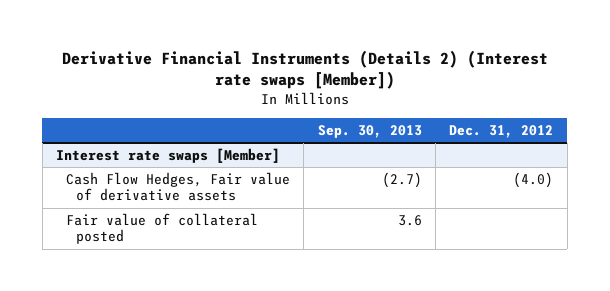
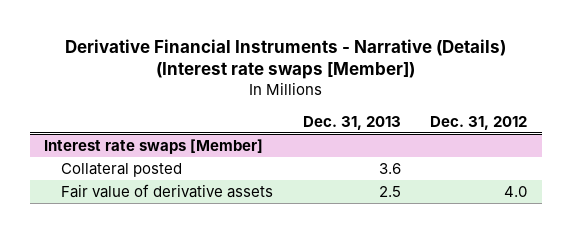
- Derivative Financial Instruments (Details 2) (Interest rate swaps [Member])
+ Derivative Financial Instruments - Narrative (Details) (Interest rate swaps [Member])
- | Sep. 30, 2013 | Dec. 31, 2012
+ | Dec. 31, 2013 | Dec. 31, 2012
@ Interest rate swaps [Member]
- Cash Flow Hedges, Fair value of derivative assets | (2.7) | (4.0)
- Fair value of collateral posted | 3.6 |
+ Collateral posted | 3.6 |
+ Fair value of derivative assets | 2.5 | 4.0

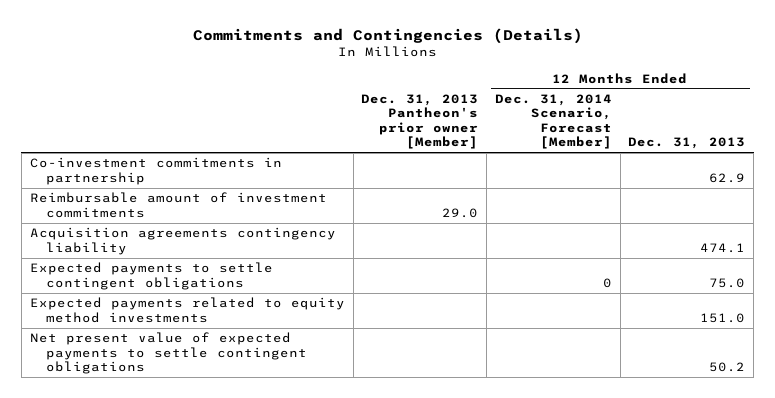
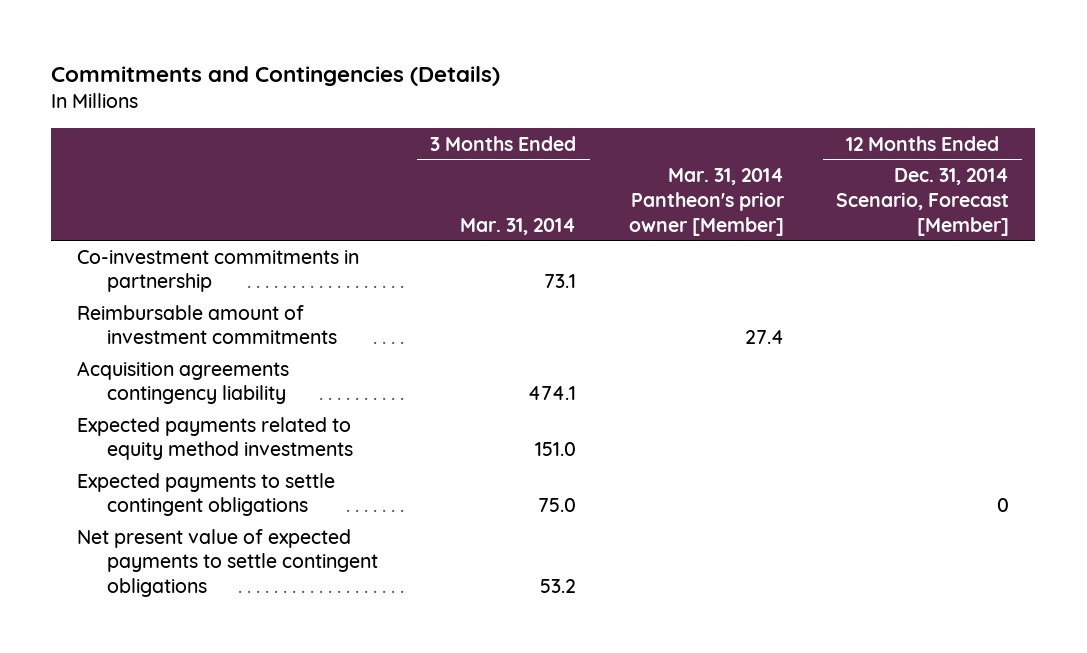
- | Dec. 31, 2013 Pantheon's prior owner [Member] | 12 Months Ended Dec. 31, 2014 Scenario, Forecast [Member] | 12 Months Ended Dec. 31, 2013
+ | 3 Months Ended Mar. 31, 2014 | Mar. 31, 2014 Pantheon's prior owner [Member] | 12 Months Ended Dec. 31, 2014 Scenario, Forecast [Member]
moved down: Expected payments to settle contingent obligations | 75.0 | | 0

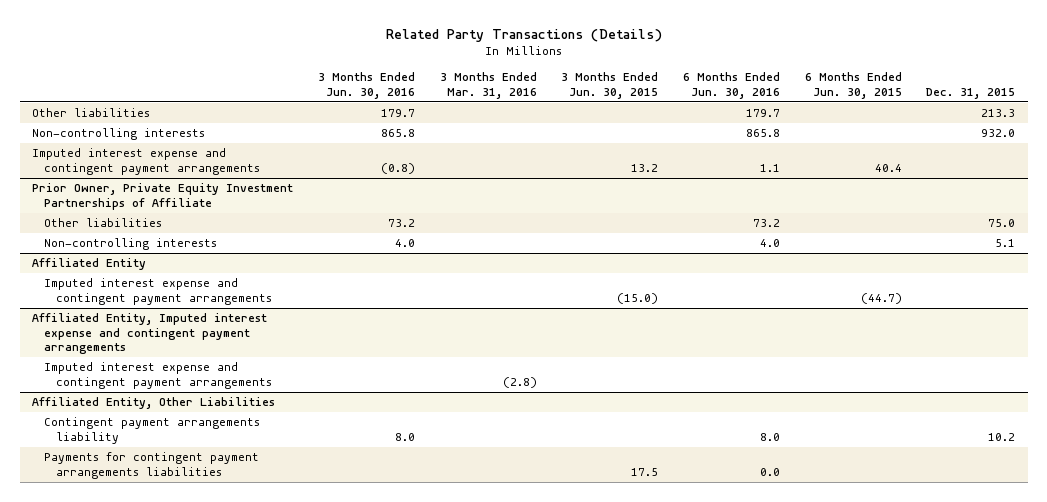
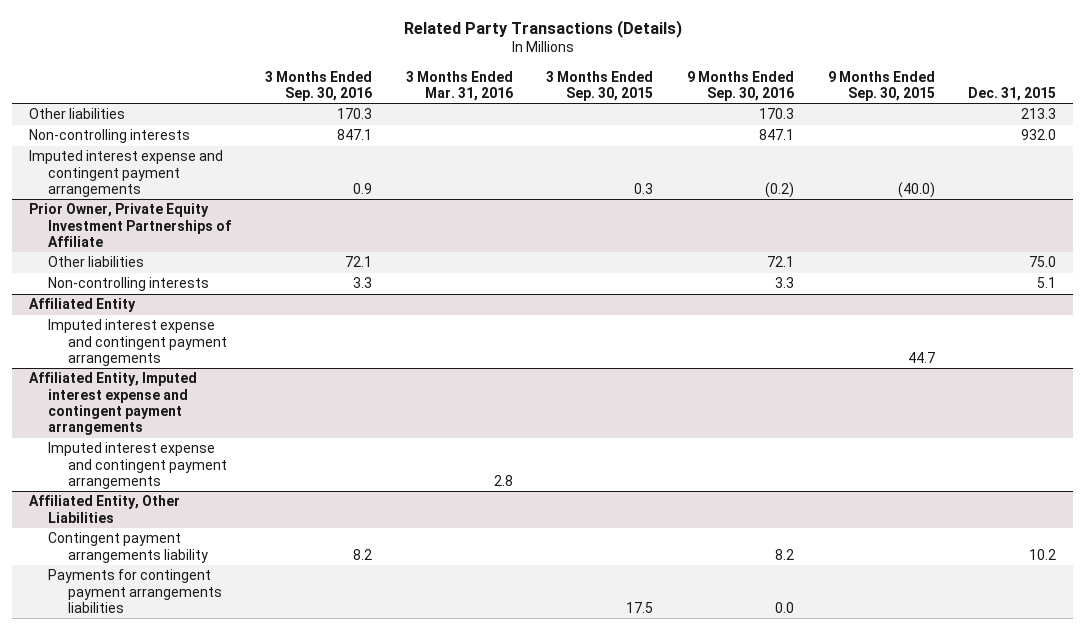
- | 3 Months Ended Jun. 30, 2016 | 3 Months Ended Mar. 31, 2016 | 3 Months Ended Jun. 30, 2015 | 6 Months Ended Jun. 30, 2016 | 6 Months Ended Jun. 30, 2015 | Dec. 31, 2015
+ | 3 Months Ended Sep. 30, 2016 | 3 Months Ended Mar. 31, 2016 | 3 Months Ended Sep. 30, 2015 | 9 Months Ended Sep. 30, 2016 | 9 Months Ended Sep. 30, 2015 | Dec. 31, 2015
@ Affiliated Entity, Imputed interest expense and contingent payment arrangements
- Imputed interest expense and contingent payment arrangements | | (2.8) | | | |
+ Imputed interest expense and contingent payment arrangements | | 2.8 | | | |

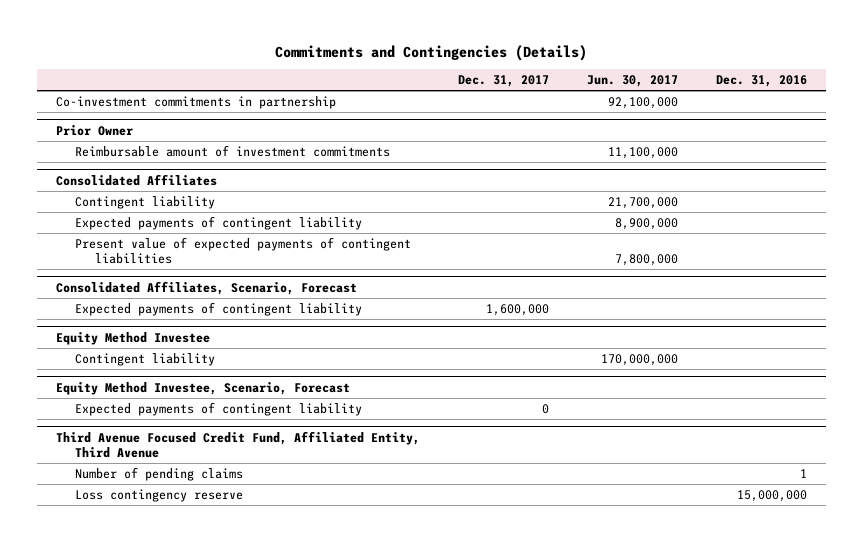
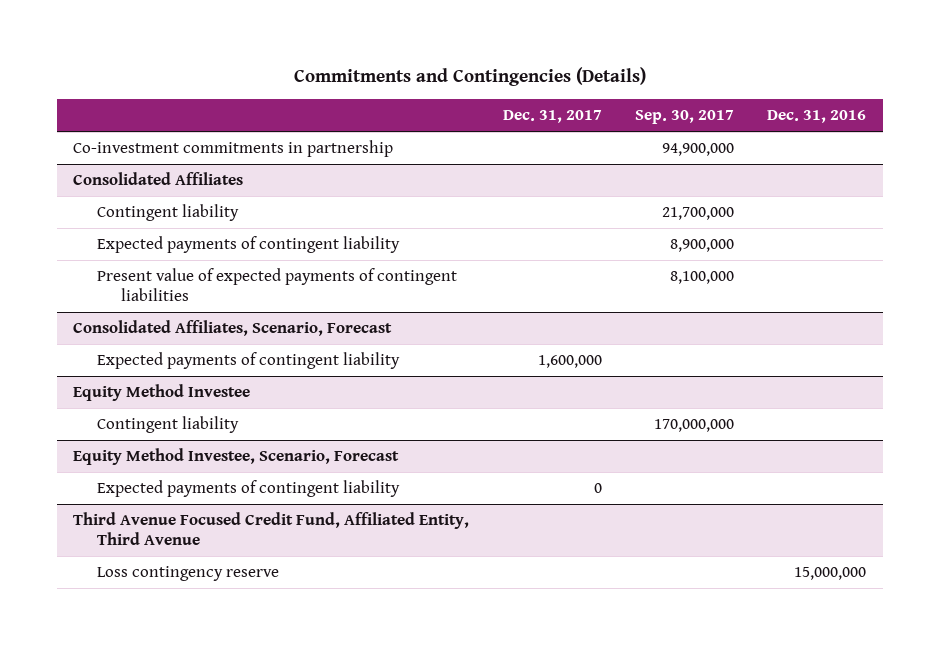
- | Dec. 31, 2017 | Jun. 30, 2017 | Dec. 31, 2016
+ | Dec. 31, 2017 | Sep. 30, 2017 | Dec. 31, 2016
- Prior Owner
- Reimbursable amount of investment commitments | | 11,100,000 |
@ Third Avenue Focused Credit Fund, Affiliated Entity, Third Avenue
- Number of pending claims | | | 1

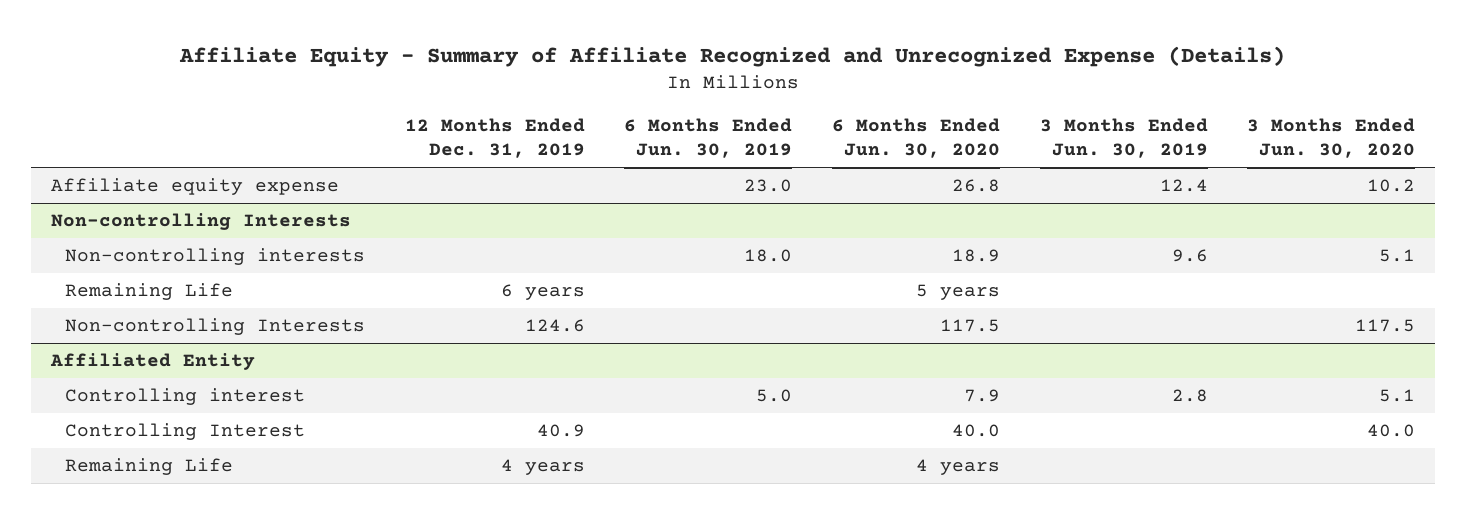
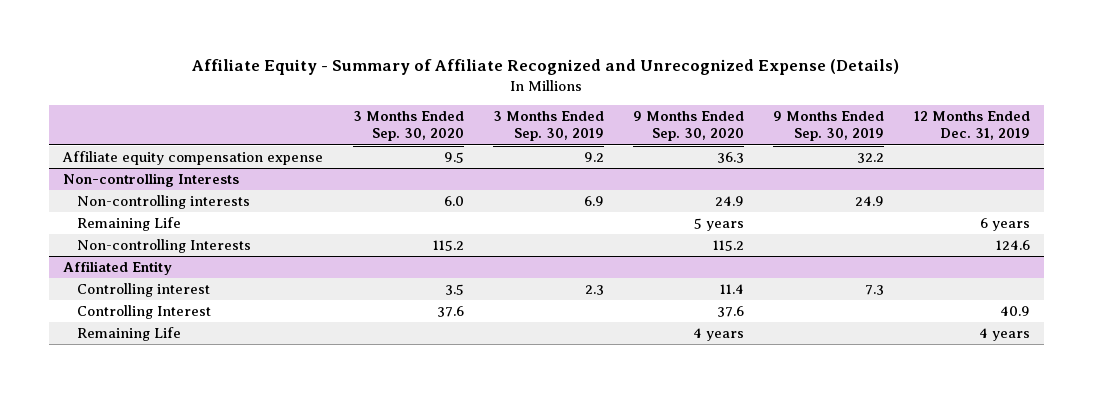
- | 12 Months Ended Dec. 31, 2019 | 6 Months Ended Jun. 30, 2019 | 6 Months Ended Jun. 30, 2020 | 3 Months Ended Jun. 30, 2019 | 3 Months Ended Jun. 30, 2020
+ | 3 Months Ended Sep. 30, 2020 | 3 Months Ended Sep. 30, 2019 | 9 Months Ended Sep. 30, 2020 | 9 Months Ended Sep. 30, 2019 | 12 Months Ended Dec. 31, 2019
- Affiliate equity expense | | 23.0 | 26.8 | 12.4 | 10.2
+ Affiliate equity compensation expense | 9.5 | 9.2 | 36.3 | 32.2 |

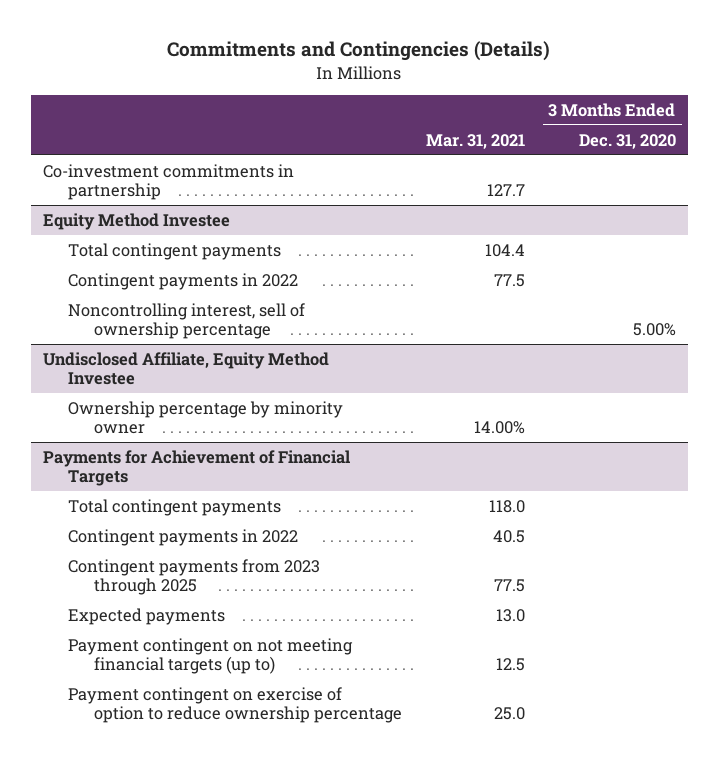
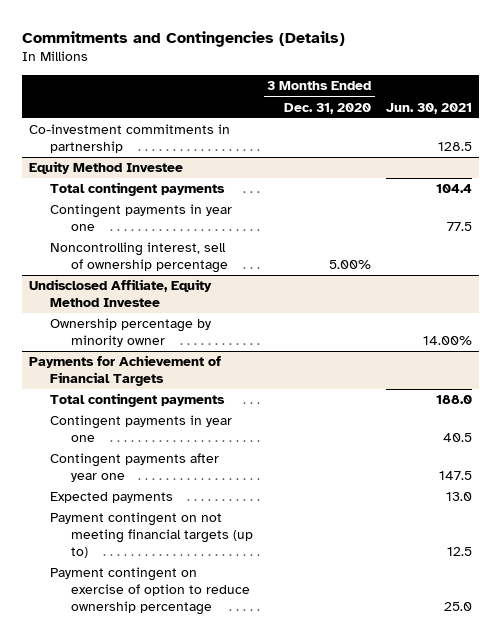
- | Mar. 31, 2021 | 3 Months Ended Dec. 31, 2020
+ | 3 Months Ended Dec. 31, 2020 | Jun. 30, 2021
@ Equity Method Investee
- Contingent payments in 2022 | 77.5 |
+ Contingent payments in year one | | 77.5
@ Payments for Achievement of Financial Targets
- Contingent payments in 2022 | 40.5 |
- Contingent payments from 2023 through 2025 | 77.5 |
+ Contingent payments in year one | | 40.5
+ Contingent payments after year one | | 147.5

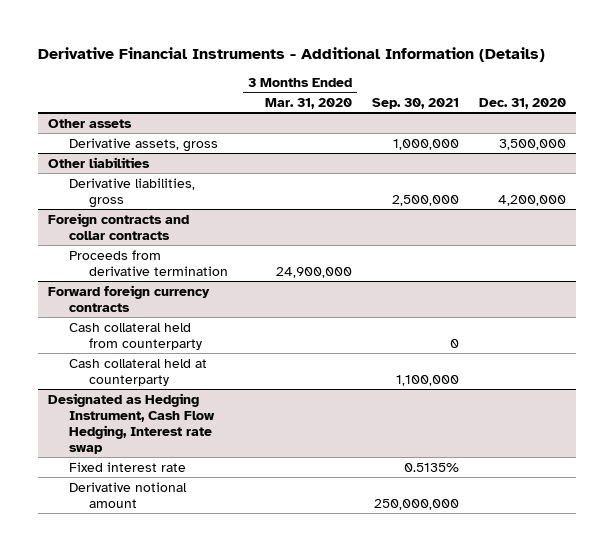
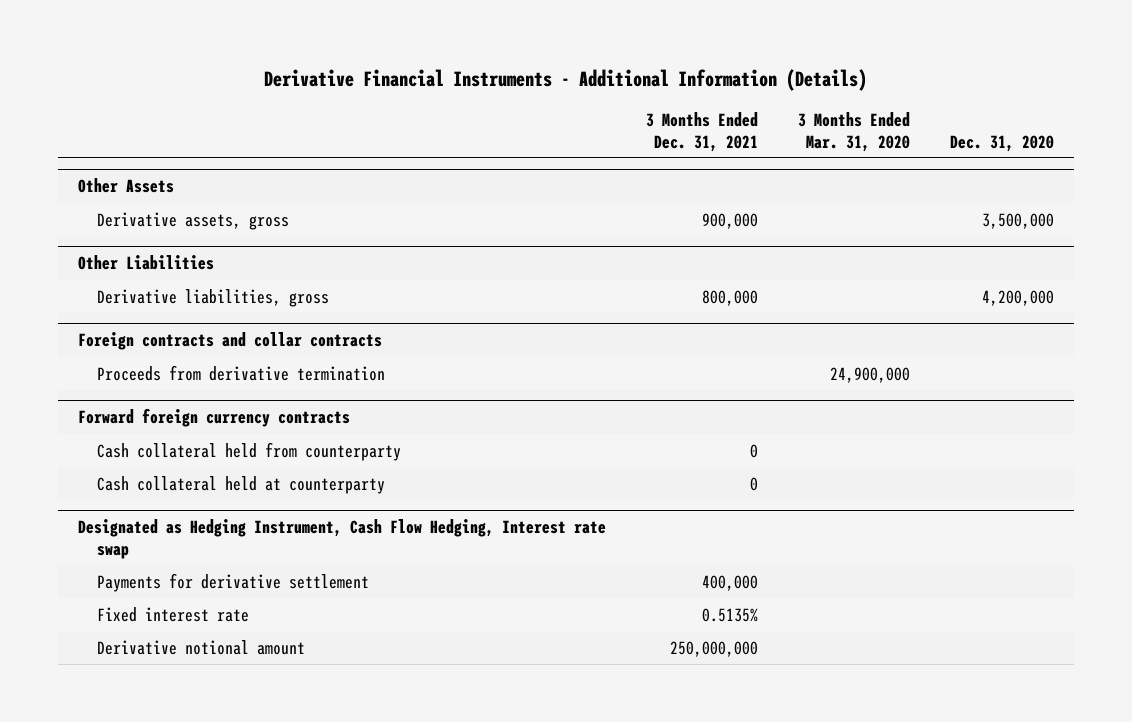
- | 3 Months Ended Mar. 31, 2020 | Sep. 30, 2021 | Dec. 31, 2020
+ | 3 Months Ended Dec. 31, 2021 | 3 Months Ended Mar. 31, 2020 | Dec. 31, 2020
- Other assets
+ Other Assets
- Other liabilities
+ Other Liabilities
@ Designated as Hedging Instrument, Cash Flow Hedging, Interest rate swap
+ Payments for derivative settlement | 400,000 | |

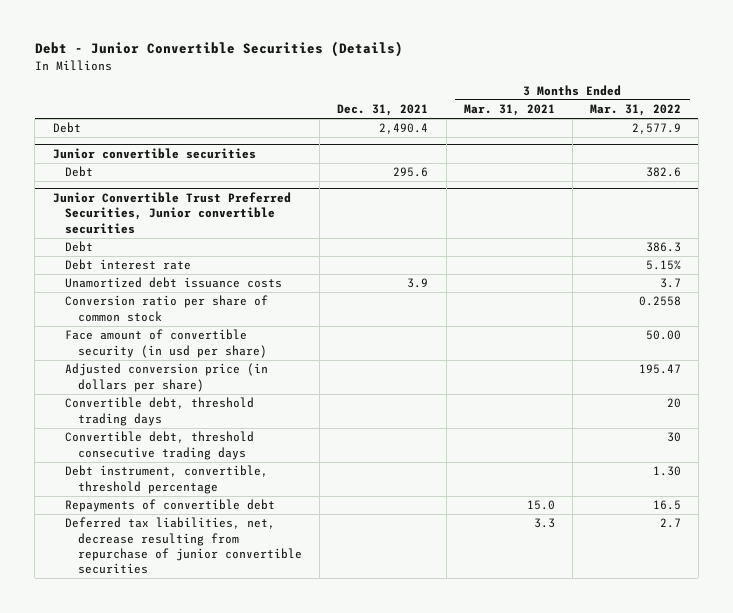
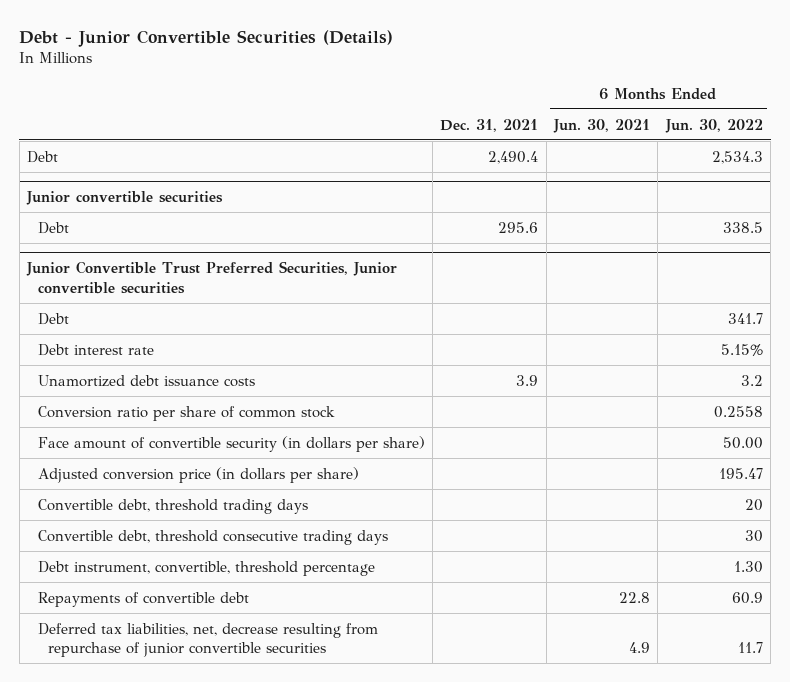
- | Dec. 31, 2021 | 3 Months Ended Mar. 31, 2021 | 3 Months Ended Mar. 31, 2022
+ | Dec. 31, 2021 | 6 Months Ended Jun. 30, 2021 | 6 Months Ended Jun. 30, 2022
@ Junior Convertible Trust Preferred Securities, Junior convertible securities
- Face amount of convertible security (in usd per share) | | | 50.00
+ Face amount of convertible security (in dollars per share) | | | 50.00

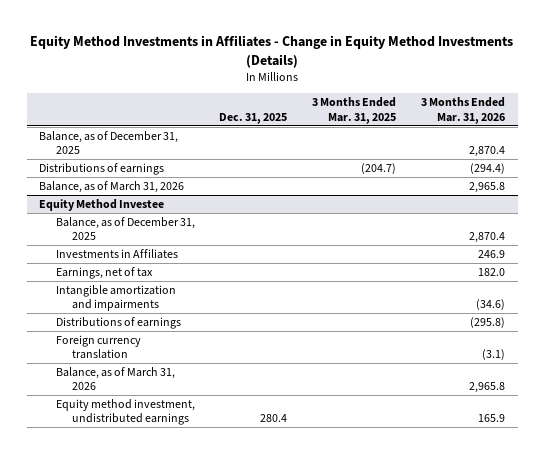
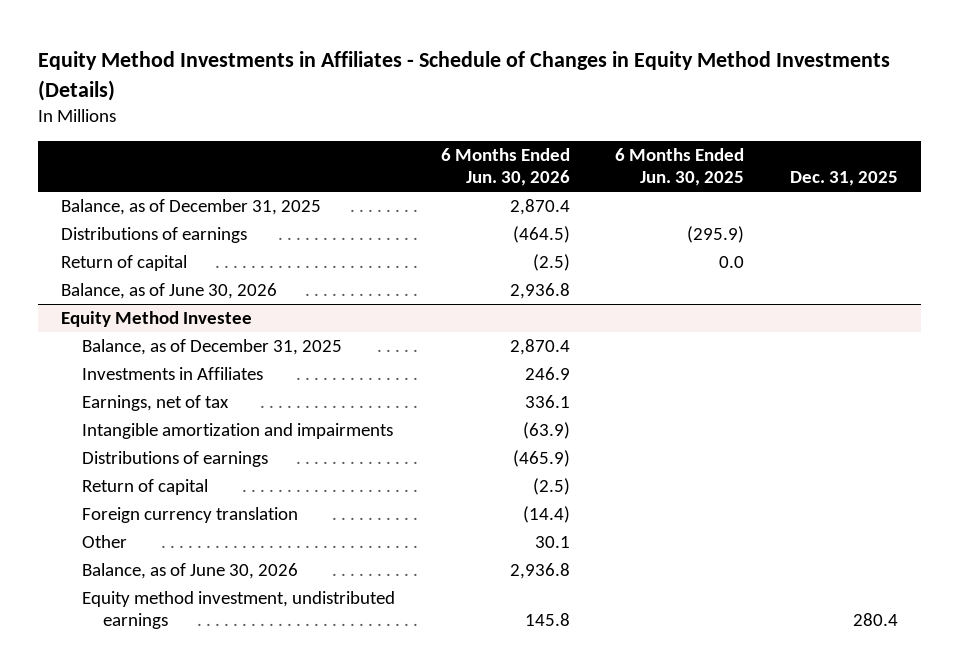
- Equity Method Investments in Affiliates - Change in Equity Method Investments (Details)
+ Equity Method Investments in Affiliates - Schedule of Changes in Equity Method Investments (Details)
- | Dec. 31, 2025 | 3 Months Ended Mar. 31, 2025 | 3 Months Ended Mar. 31, 2026
+ | 6 Months Ended Jun. 30, 2026 | 6 Months Ended Jun. 30, 2025 | Dec. 31, 2025
- Balance, as of March 31, 2026 | | | 2,965.8
+ Return of capital | (2.5) | 0.0 |
+ Balance, as of June 30, 2026 | 2,936.8 | |
@ Equity Method Investee
+ Return of capital | (2.5) | |
- Balance, as of March 31, 2026 | | | 2,965.8
+ Other | 30.1 | |
+ Balance, as of June 30, 2026 | 2,936.8 | |

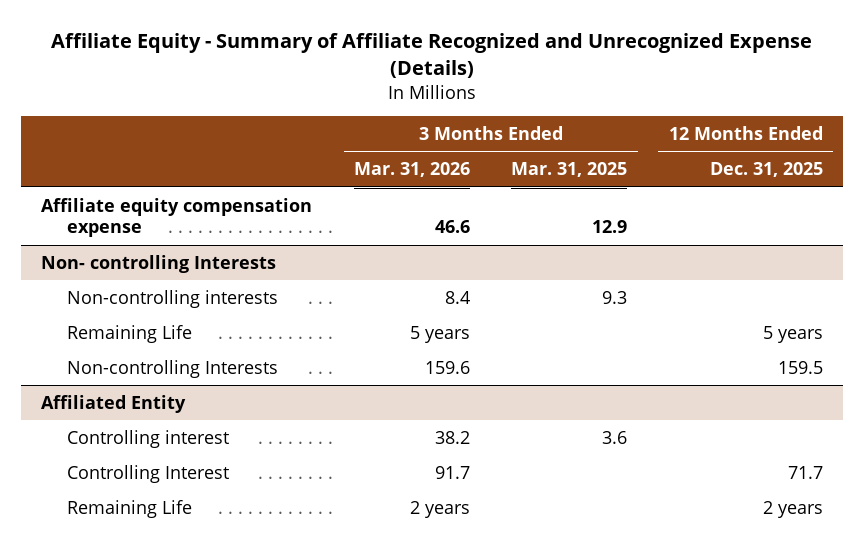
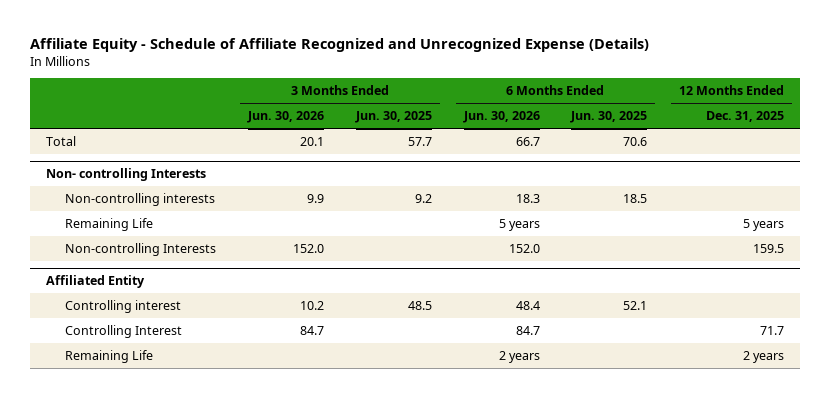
- Affiliate Equity - Summary of Affiliate Recognized and Unrecognized Expense (Details)
+ Affiliate Equity - Schedule of Affiliate Recognized and Unrecognized Expense (Details)
- | 3 Months Ended Mar. 31, 2026 | 3 Months Ended Mar. 31, 2025 | 12 Months Ended Dec. 31, 2025
+ | 3 Months Ended Jun. 30, 2026 | 3 Months Ended Jun. 30, 2025 | 6 Months Ended Jun. 30, 2026 | 6 Months Ended Jun. 30, 2025 | 12 Months Ended Dec. 31, 2025
- Affiliate equity compensation expense | 46.6 | 12.9 |
+ Total | 20.1 | 57.7 | 66.7 | 70.6 |

